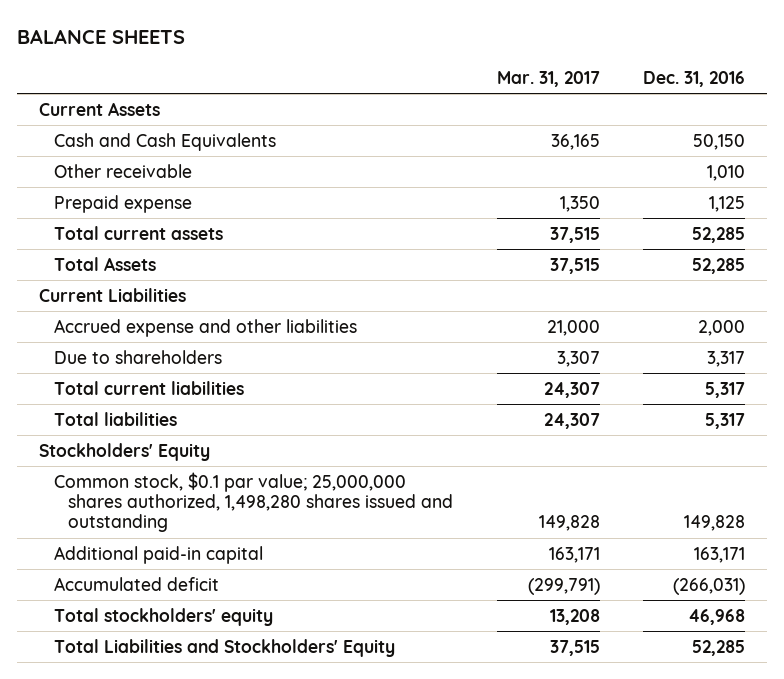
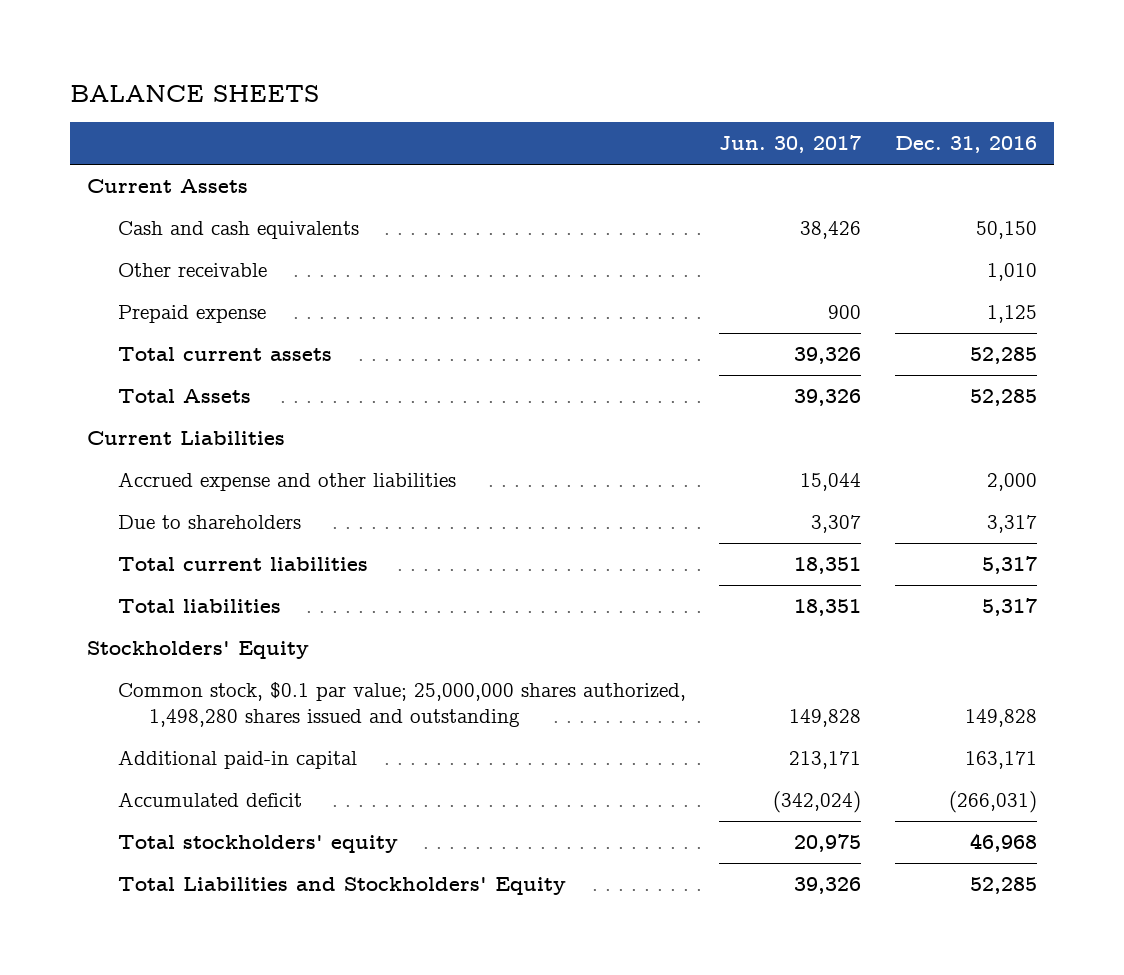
- | Mar. 31, 2017 | Dec. 31, 2016
+ | Jun. 30, 2017 | Dec. 31, 2016
- Cash and Cash Equivalents | 36,165 | 50,150
+ Cash and cash equivalents | 38,426 | 50,150

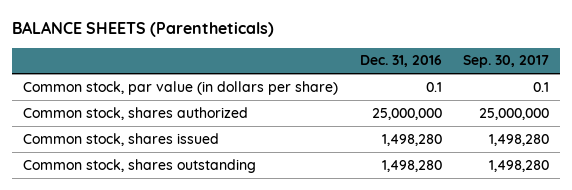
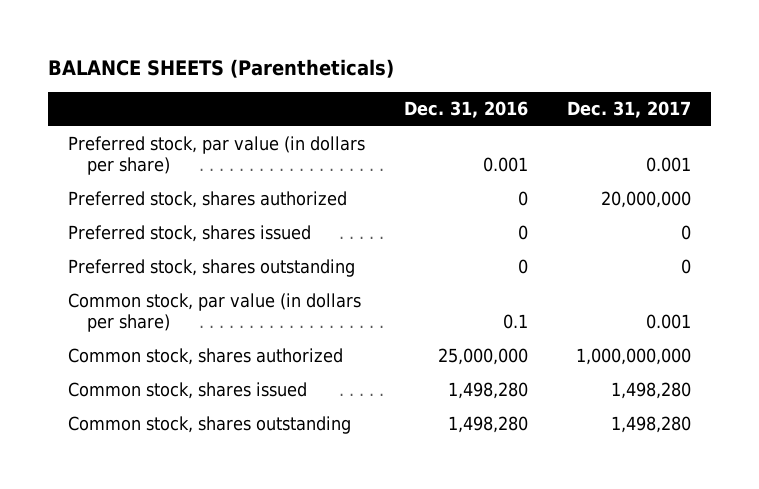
- | Dec. 31, 2016 | Sep. 30, 2017
+ | Dec. 31, 2016 | Dec. 31, 2017
+ Preferred stock, par value (in dollars per share) | 0.001 | 0.001
+ Preferred stock, shares authorized | 0 | 20,000,000
+ Preferred stock, shares issued | 0 | 0
+ Preferred stock, shares outstanding | 0 | 0

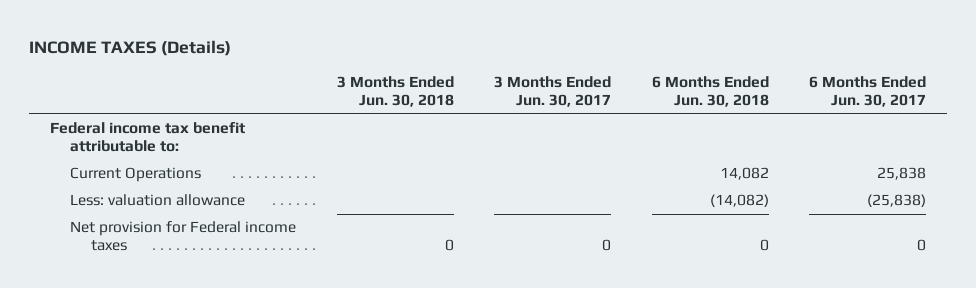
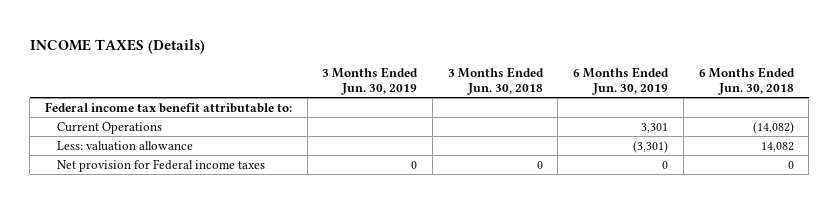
- | 3 Months Ended Jun. 30, 2018 | 3 Months Ended Jun. 30, 2017 | 6 Months Ended Jun. 30, 2018 | 6 Months Ended Jun. 30, 2017
+ | 3 Months Ended Jun. 30, 2019 | 3 Months Ended Jun. 30, 2018 | 6 Months Ended Jun. 30, 2019 | 6 Months Ended Jun. 30, 2018
- Current Operations | | | 14,082 | 25,838
- Less: valuation allowance | | | (14,082) | (25,838)
+ Current Operations | | | 3,301 | (14,082)
+ Less: valuation allowance | | | (3,301) | 14,082

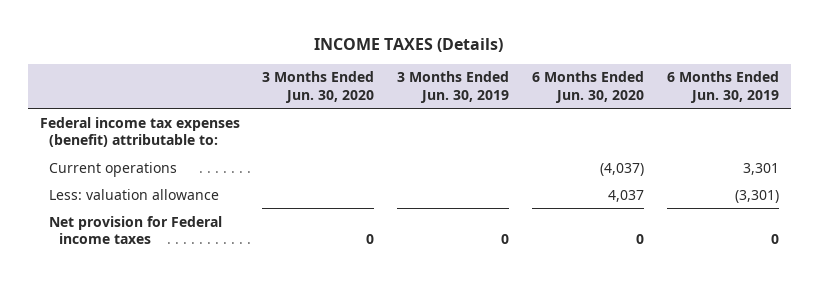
- | 3 Months Ended Jun. 30, 2019 | 3 Months Ended Jun. 30, 2018 | 6 Months Ended Jun. 30, 2019 | 6 Months Ended Jun. 30, 2018
+ | 3 Months Ended Jun. 30, 2020 | 3 Months Ended Jun. 30, 2019 | 6 Months Ended Jun. 30, 2020 | 6 Months Ended Jun. 30, 2019
- Federal income tax benefit attributable to:
- Current Operations | | | 3,301 | (14,082)
+ Federal income tax expenses (benefit) attributable to:
+ Current operations | | | (4,037) | 3,301

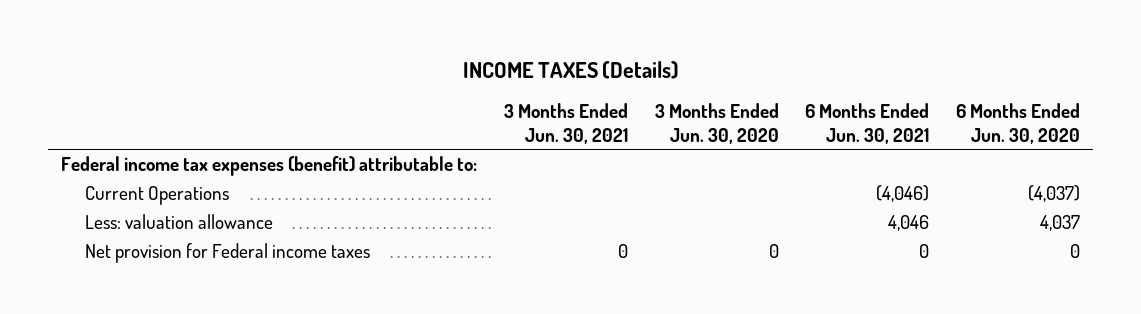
- | 3 Months Ended Jun. 30, 2020 | 3 Months Ended Jun. 30, 2019 | 6 Months Ended Jun. 30, 2020 | 6 Months Ended Jun. 30, 2019
+ | 3 Months Ended Jun. 30, 2021 | 3 Months Ended Jun. 30, 2020 | 6 Months Ended Jun. 30, 2021 | 6 Months Ended Jun. 30, 2020
- Current operations | | | (4,037) | 3,301
+ Current Operations | | | (4,046) | (4,037)

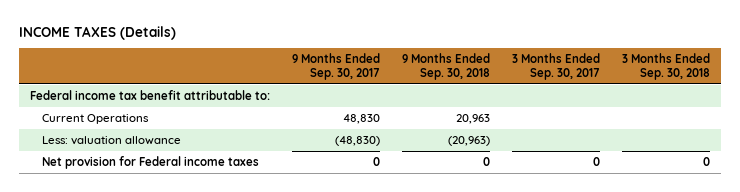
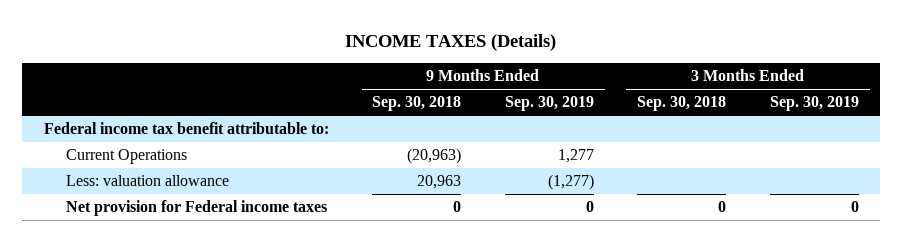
- | 9 Months Ended Sep. 30, 2017 | 9 Months Ended Sep. 30, 2018 | 3 Months Ended Sep. 30, 2017 | 3 Months Ended Sep. 30, 2018
+ | 9 Months Ended Sep. 30, 2018 | 9 Months Ended Sep. 30, 2019 | 3 Months Ended Sep. 30, 2018 | 3 Months Ended Sep. 30, 2019
- Current Operations | 48,830 | 20,963 | |
- Less: valuation allowance | (48,830) | (20,963) | |
+ Current Operations | (20,963) | 1,277 | |
+ Less: valuation allowance | 20,963 | (1,277) | |

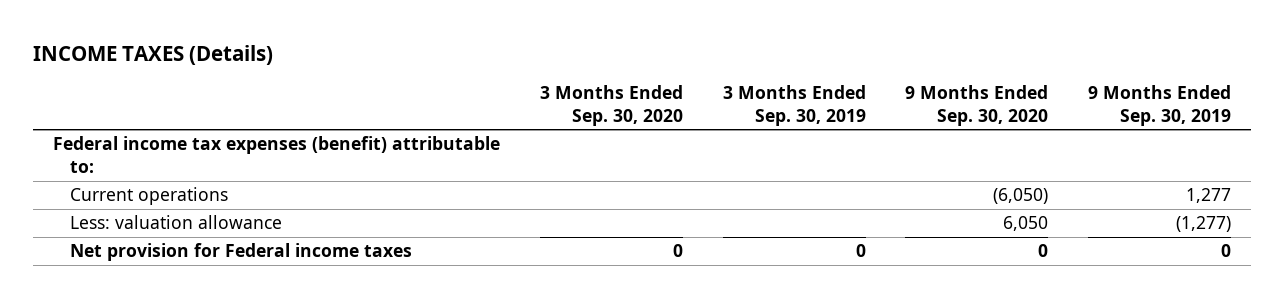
- | 9 Months Ended Sep. 30, 2018 | 9 Months Ended Sep. 30, 2019 | 3 Months Ended Sep. 30, 2018 | 3 Months Ended Sep. 30, 2019
+ | 3 Months Ended Sep. 30, 2020 | 3 Months Ended Sep. 30, 2019 | 9 Months Ended Sep. 30, 2020 | 9 Months Ended Sep. 30, 2019
- Federal income tax benefit attributable to:
- Current Operations | (20,963) | 1,277 | |
+ Federal income tax expenses (benefit) attributable to:
+ Current operations | | | (6,050) | 1,277

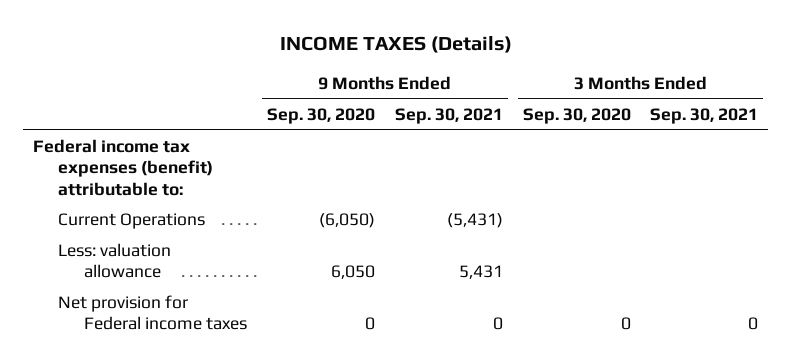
- | 3 Months Ended Sep. 30, 2020 | 3 Months Ended Sep. 30, 2019 | 9 Months Ended Sep. 30, 2020 | 9 Months Ended Sep. 30, 2019
+ | 9 Months Ended Sep. 30, 2020 | 9 Months Ended Sep. 30, 2021 | 3 Months Ended Sep. 30, 2020 | 3 Months Ended Sep. 30, 2021
- Current operations | | | (6,050) | 1,277
+ Current Operations | (6,050) | (5,431) | |

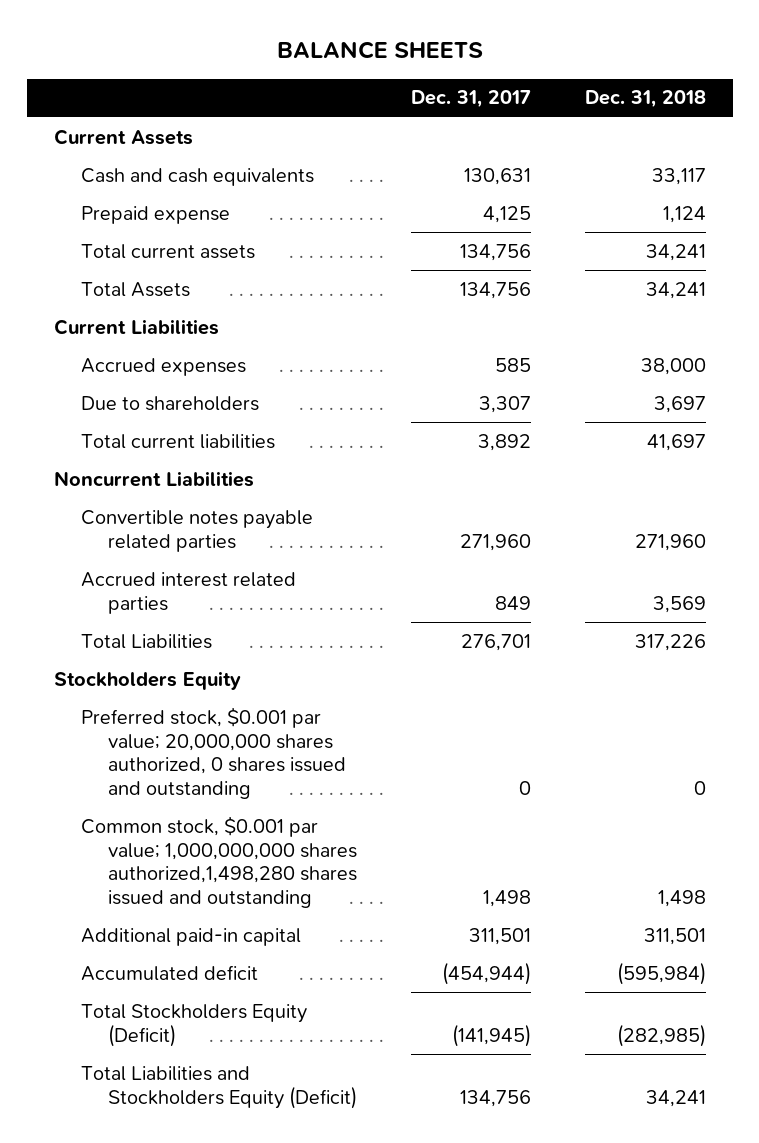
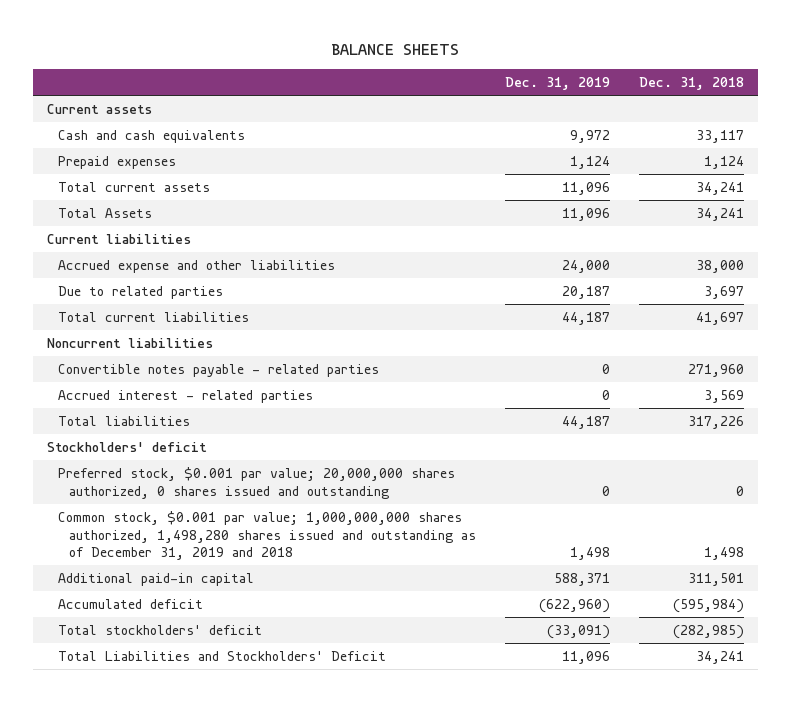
- | Dec. 31, 2017 | Dec. 31, 2018
+ | Dec. 31, 2019 | Dec. 31, 2018
- Current Assets
+ Current assets
- Prepaid expense | 4,125 | 1,124
+ Prepaid expenses | 1,124 | 1,124
- Current Liabilities
- Accrued expenses | 585 | 38,000
- Due to shareholders | 3,307 | 3,697
+ Current liabilities
+ Accrued expense and other liabilities | 24,000 | 38,000
+ Due to related parties | 20,187 | 3,697
- Noncurrent Liabilities
- Convertible notes payable related parties | 271,960 | 271,960
- Accrued interest related parties | 849 | 3,569
- Total Liabilities | 276,701 | 317,226
- Stockholders Equity
+ Noncurrent liabilities
+ Convertible notes payable - related parties | 0 | 271,960
+ Accrued interest - related parties | 0 | 3,569
+ Total liabilities | 44,187 | 317,226
+ Stockholders' deficit
- Common stock, $0.001 par value; 1,000,000,000 shares authorized,1,498,280 shares issued and outstanding | 1,498 | 1,498
+ Common stock, $0.001 par value; 1,000,000,000 shares authorized, 1,498,280 shares issued and outstanding as of December 31, 2019 and 2018 | 1,498 | 1,498
- Total Stockholders Equity (Deficit) | (141,945) | (282,985)
- Total Liabilities and Stockholders Equity (Deficit) | 134,756 | 34,241
+ Total stockholders' deficit | (33,091) | (282,985)
+ Total Liabilities and Stockholders' Deficit | 11,096 | 34,241

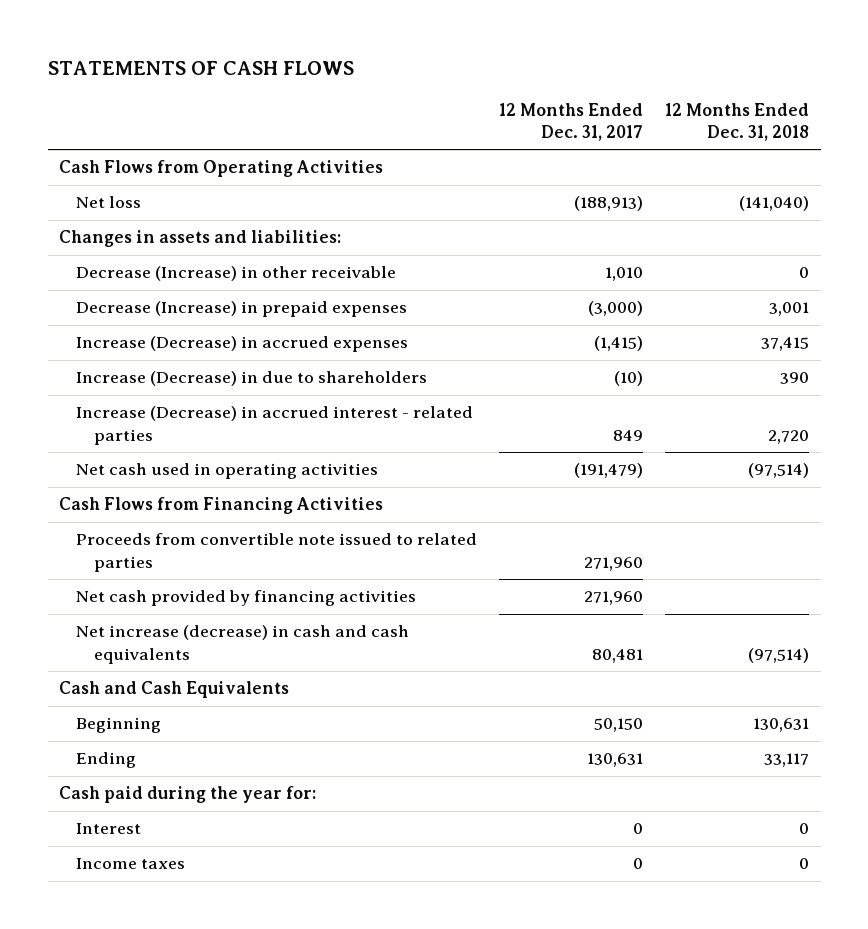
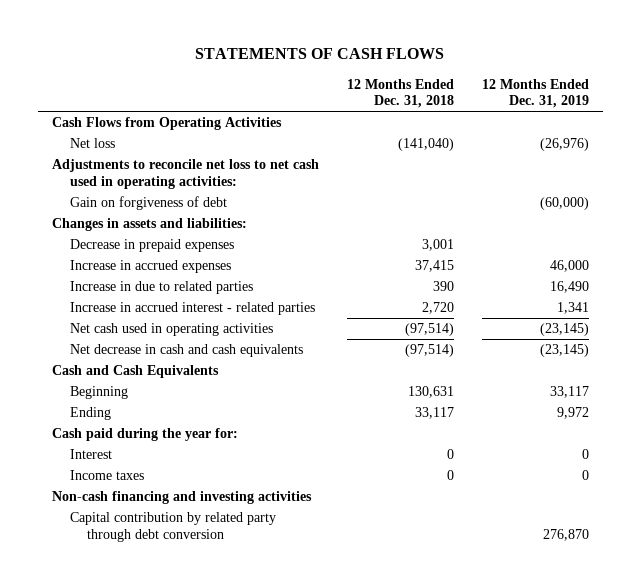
- | 12 Months Ended Dec. 31, 2017 | 12 Months Ended Dec. 31, 2018
+ | 12 Months Ended Dec. 31, 2018 | 12 Months Ended Dec. 31, 2019
+ Adjustments to reconcile net loss to net cash used in operating activities:
+ Gain on forgiveness of debt | | (60,000)
- Decrease (Increase) in other receivable | 1,010 | 0
- Decrease (Increase) in prepaid expenses | (3,000) | 3,001
- Increase (Decrease) in accrued expenses | (1,415) | 37,415
- Increase (Decrease) in due to shareholders | (10) | 390
- Increase (Decrease) in accrued interest - related parties | 849 | 2,720
+ Decrease in prepaid expenses | 3,001 |
+ Increase in accrued expenses | 37,415 | 46,000
+ Increase in due to related parties | 390 | 16,490
+ Increase in accrued interest - related parties | 2,720 | 1,341
- Cash Flows from Financing Activities
- Proceeds from convertible note issued to related parties | 271,960 |
- Net cash provided by financing activities | 271,960 |
- Net increase (decrease) in cash and cash equivalents | 80,481 | (97,514)
+ Net decrease in cash and cash equivalents | (97,514) | (23,145)
+ Non-cash financing and investing activities
+ Capital contribution by related party through debt conversion | | 276,870

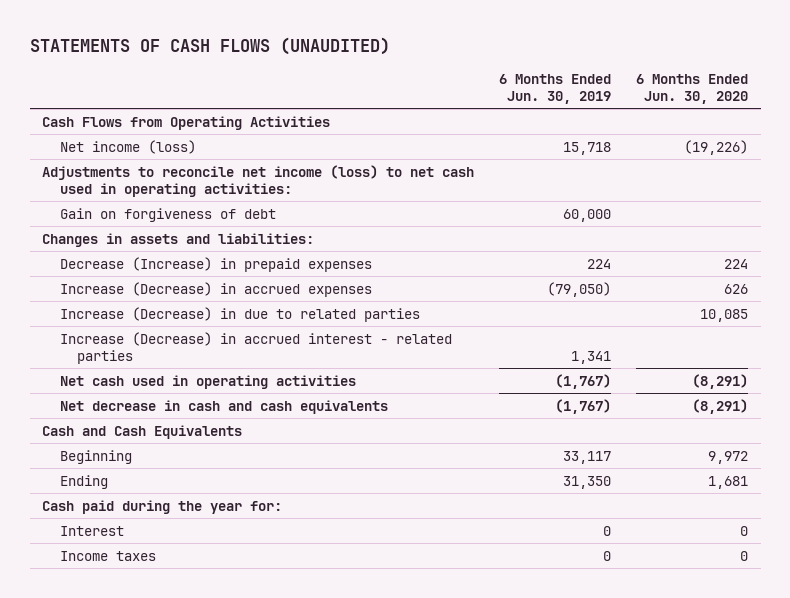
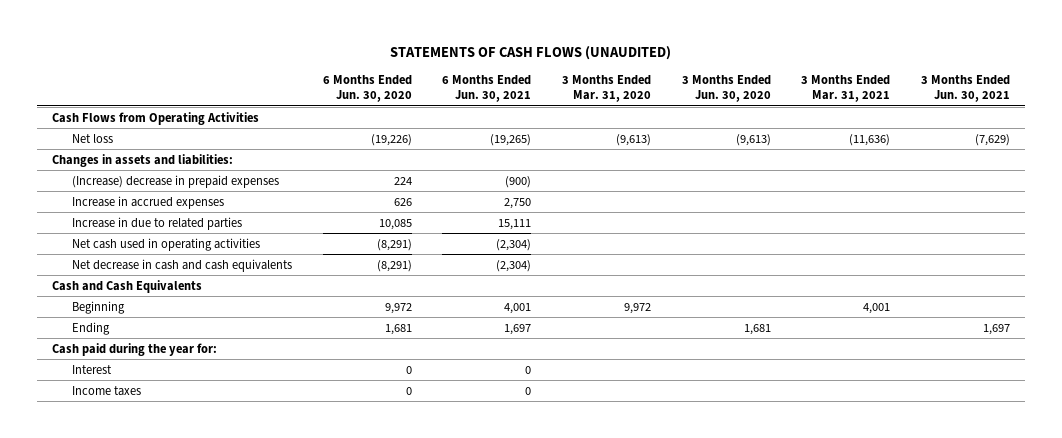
- | 6 Months Ended Jun. 30, 2019 | 6 Months Ended Jun. 30, 2020
+ | 6 Months Ended Jun. 30, 2020 | 6 Months Ended Jun. 30, 2021 | 3 Months Ended Mar. 31, 2020 | 3 Months Ended Jun. 30, 2020 | 3 Months Ended Mar. 31, 2021 | 3 Months Ended Jun. 30, 2021
- Net income (loss) | 15,718 | (19,226)
- Adjustments to reconcile net income (loss) to net cash used in operating activities:
- Gain on forgiveness of debt | 60,000 |
+ Net loss | (19,226) | (19,265) | (9,613) | (9,613) | (11,636) | (7,629)
- Decrease (Increase) in prepaid expenses | 224 | 224
- Increase (Decrease) in accrued expenses | (79,050) | 626
- Increase (Decrease) in due to related parties | | 10,085
- Increase (Decrease) in accrued interest - related parties | 1,341 |
+ (Increase) decrease in prepaid expenses | 224 | (900) | | | |
+ Increase in accrued expenses | 626 | 2,750 | | | |
+ Increase in due to related parties | 10,085 | 15,111 | | | |

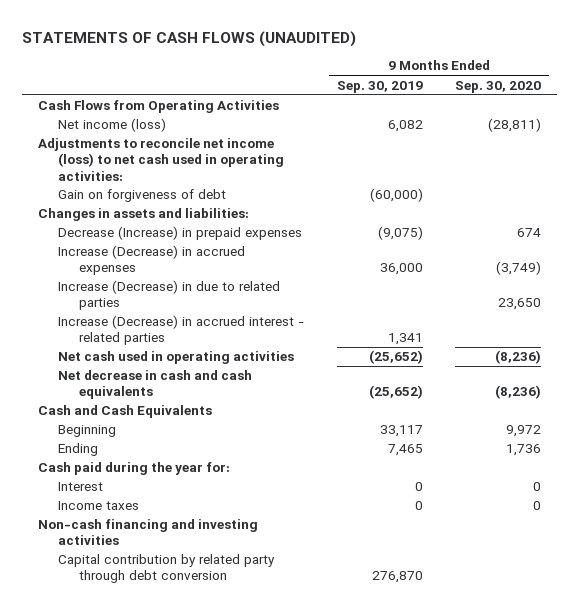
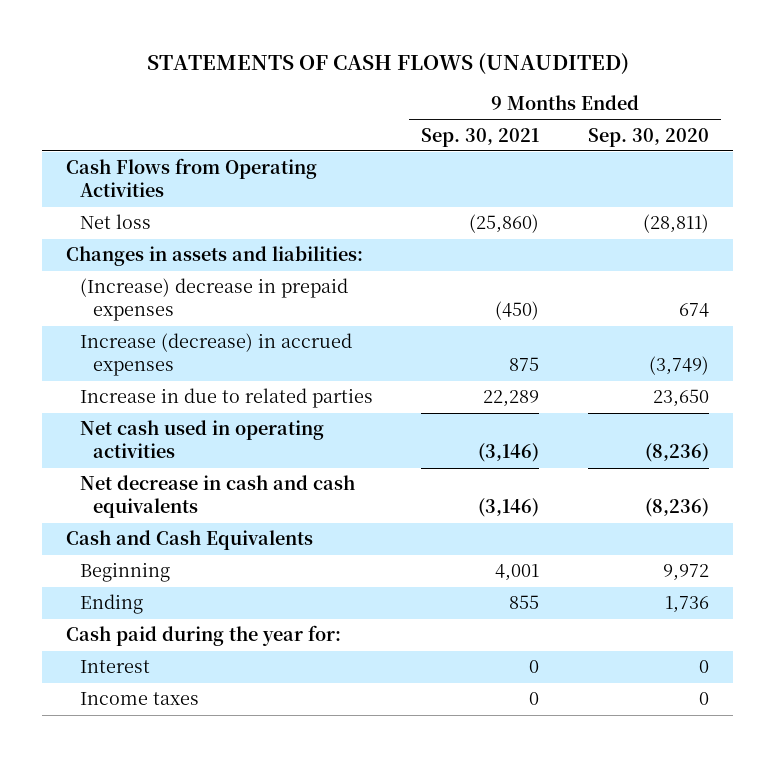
- | 9 Months Ended Sep. 30, 2019 | 9 Months Ended Sep. 30, 2020
+ | 9 Months Ended Sep. 30, 2021 | 9 Months Ended Sep. 30, 2020
- Net income (loss) | 6,082 | (28,811)
- Adjustments to reconcile net income (loss) to net cash used in operating activities:
- Gain on forgiveness of debt | (60,000) |
+ Net loss | (25,860) | (28,811)
- Decrease (Increase) in prepaid expenses | (9,075) | 674
- Increase (Decrease) in accrued expenses | 36,000 | (3,749)
- Increase (Decrease) in due to related parties | | 23,650
- Increase (Decrease) in accrued interest - related parties | 1,341 |
+ (Increase) decrease in prepaid expenses | (450) | 674
+ Increase (decrease) in accrued expenses | 875 | (3,749)
+ Increase in due to related parties | 22,289 | 23,650
- Non-cash financing and investing activities
- Capital contribution by related party through debt conversion | 276,870 |

